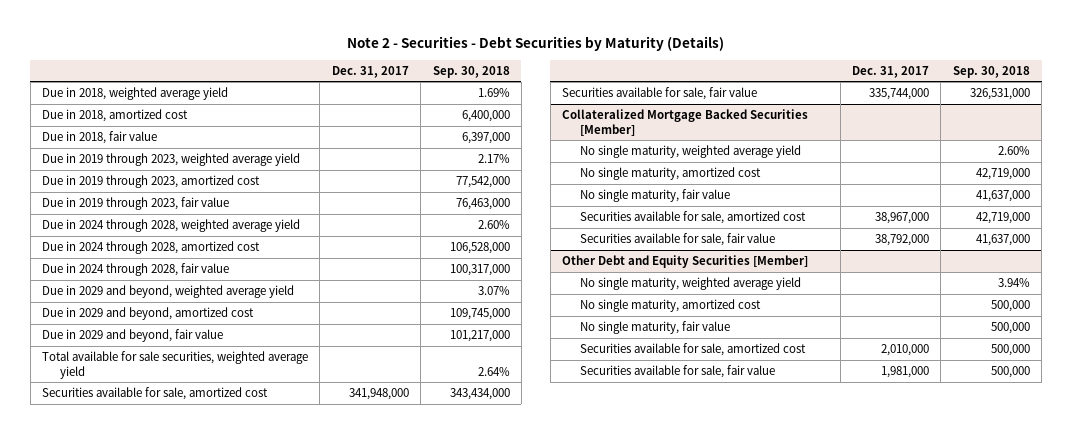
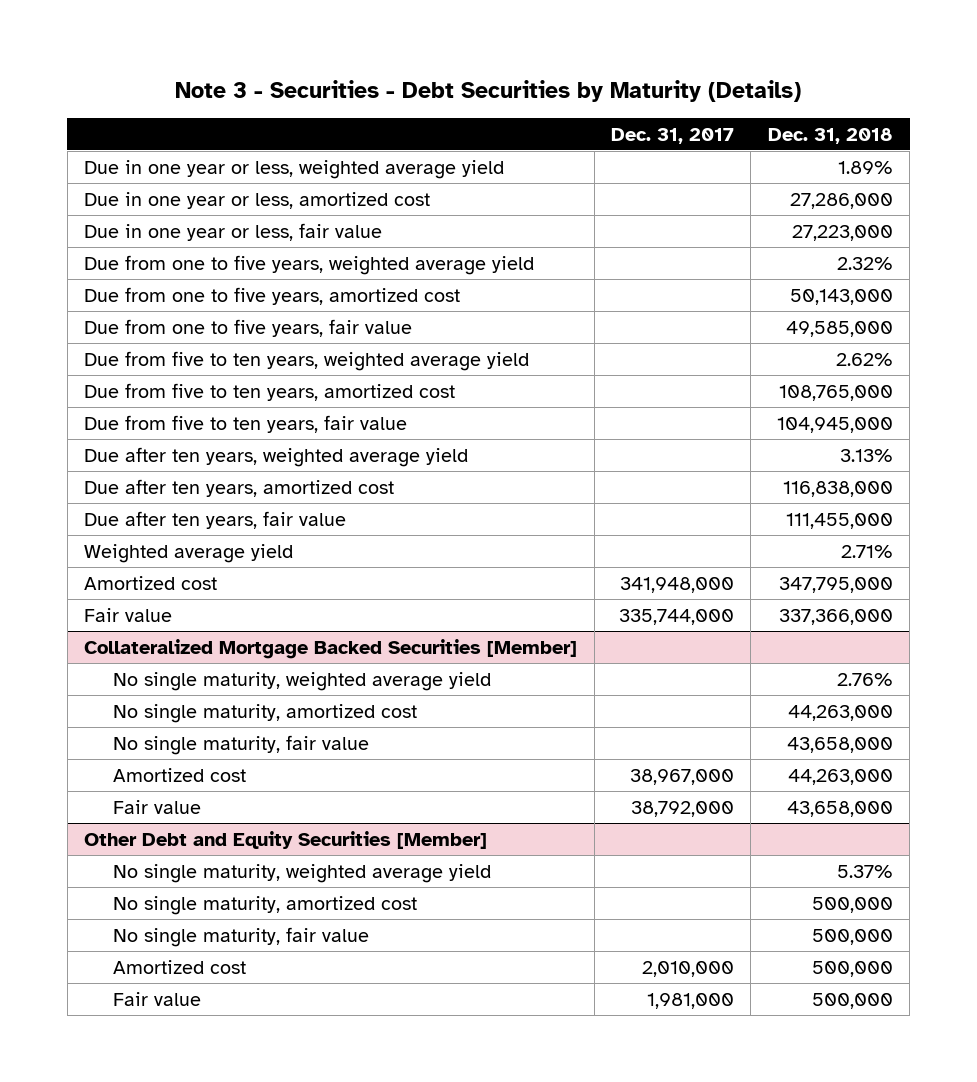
- Note 2 - Securities - Debt Securities by Maturity (Details)
+ Note 3 - Securities - Debt Securities by Maturity (Details)
- | Dec. 31, 2017 | Sep. 30, 2018
+ | Dec. 31, 2017 | Dec. 31, 2018
- Due in 2018, weighted average yield | | 1.69%
- Due in 2018, amortized cost | | 6,400,000
- Due in 2018, fair value | | 6,397,000
- Due in 2019 through 2023, weighted average yield | | 2.17%
- Due in 2019 through 2023, amortized cost | | 77,542,000
- Due in 2019 through 2023, fair value | | 76,463,000
- Due in 2024 through 2028, weighted average yield | | 2.60%
- Due in 2024 through 2028, amortized cost | | 106,528,000
- Due in 2024 through 2028, fair value | | 100,317,000
- Due in 2029 and beyond, weighted average yield | | 3.07%
- Due in 2029 and beyond, amortized cost | | 109,745,000
- Due in 2029 and beyond, fair value | | 101,217,000
- Total available for sale securities, weighted average yield | | 2.64%
- Securities available for sale, amortized cost | 341,948,000 | 343,434,000
- Securities available for sale, fair value | 335,744,000 | 326,531,000
+ Due in one year or less, weighted average yield | | 1.89%
+ Due in one year or less, amortized cost | | 27,286,000
+ Due in one year or less, fair value | | 27,223,000
+ Due from one to five years, weighted average yield | | 2.32%
+ Due from one to five years, amortized cost | | 50,143,000
+ Due from one to five years, fair value | | 49,585,000
+ Due from five to ten years, weighted average yield | | 2.62%
+ Due from five to ten years, amortized cost | | 108,765,000
+ Due from five to ten years, fair value | | 104,945,000
+ Due after ten years, weighted average yield | | 3.13%
+ Due after ten years, amortized cost | | 116,838,000
+ Due after ten years, fair value | | 111,455,000
+ Weighted average yield | | 2.71%
+ Amortized cost | 341,948,000 | 347,795,000
+ Fair value | 335,744,000 | 337,366,000
@ Collateralized Mortgage Backed Securities [Member]
- Securities available for sale, amortized cost | 38,967,000 | 42,719,000
- Securities available for sale, fair value | 38,792,000 | 41,637,000
+ Amortized cost | 38,967,000 | 44,263,000
+ Fair value | 38,792,000 | 43,658,000
@ Other Debt and Equity Securities [Member]
- Securities available for sale, amortized cost | 2,010,000 | 500,000
- Securities available for sale, fair value | 1,981,000 | 500,000
+ Amortized cost | 2,010,000 | 500,000
+ Fair value | 1,981,000 | 500,000

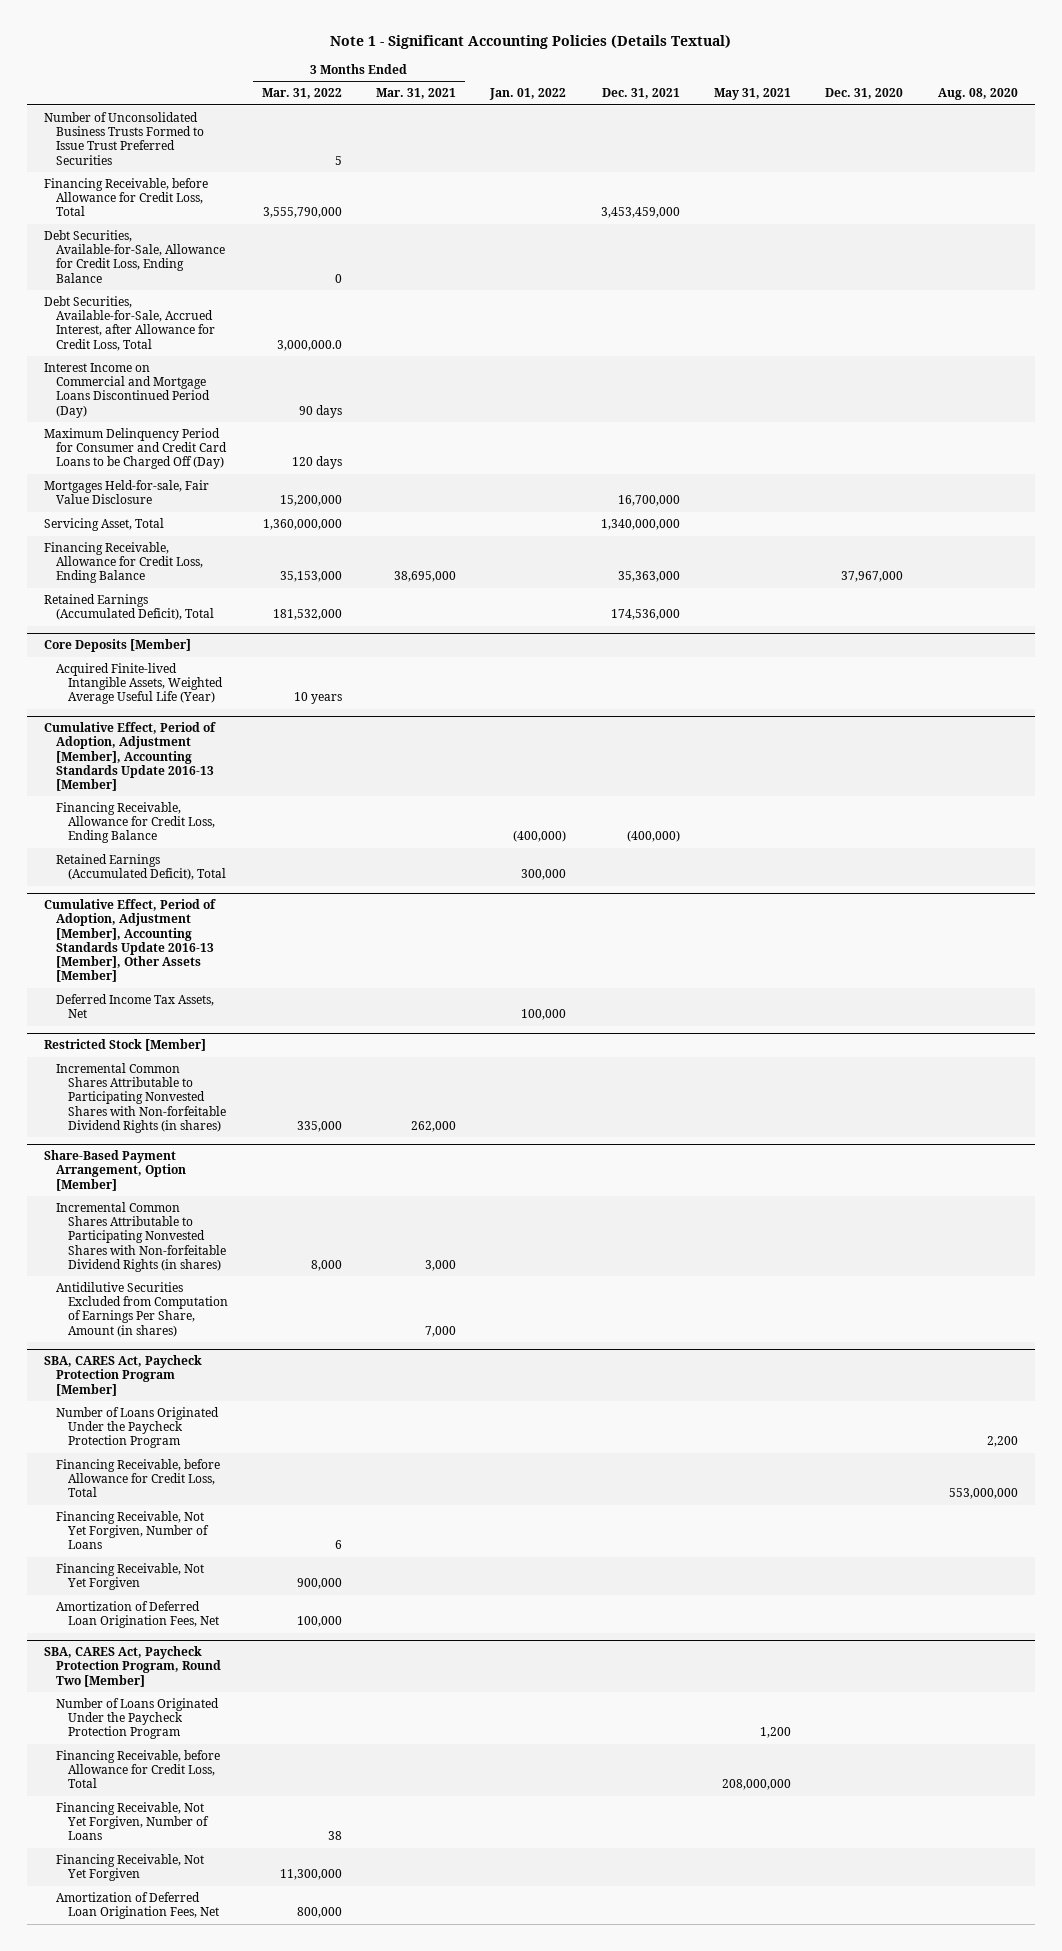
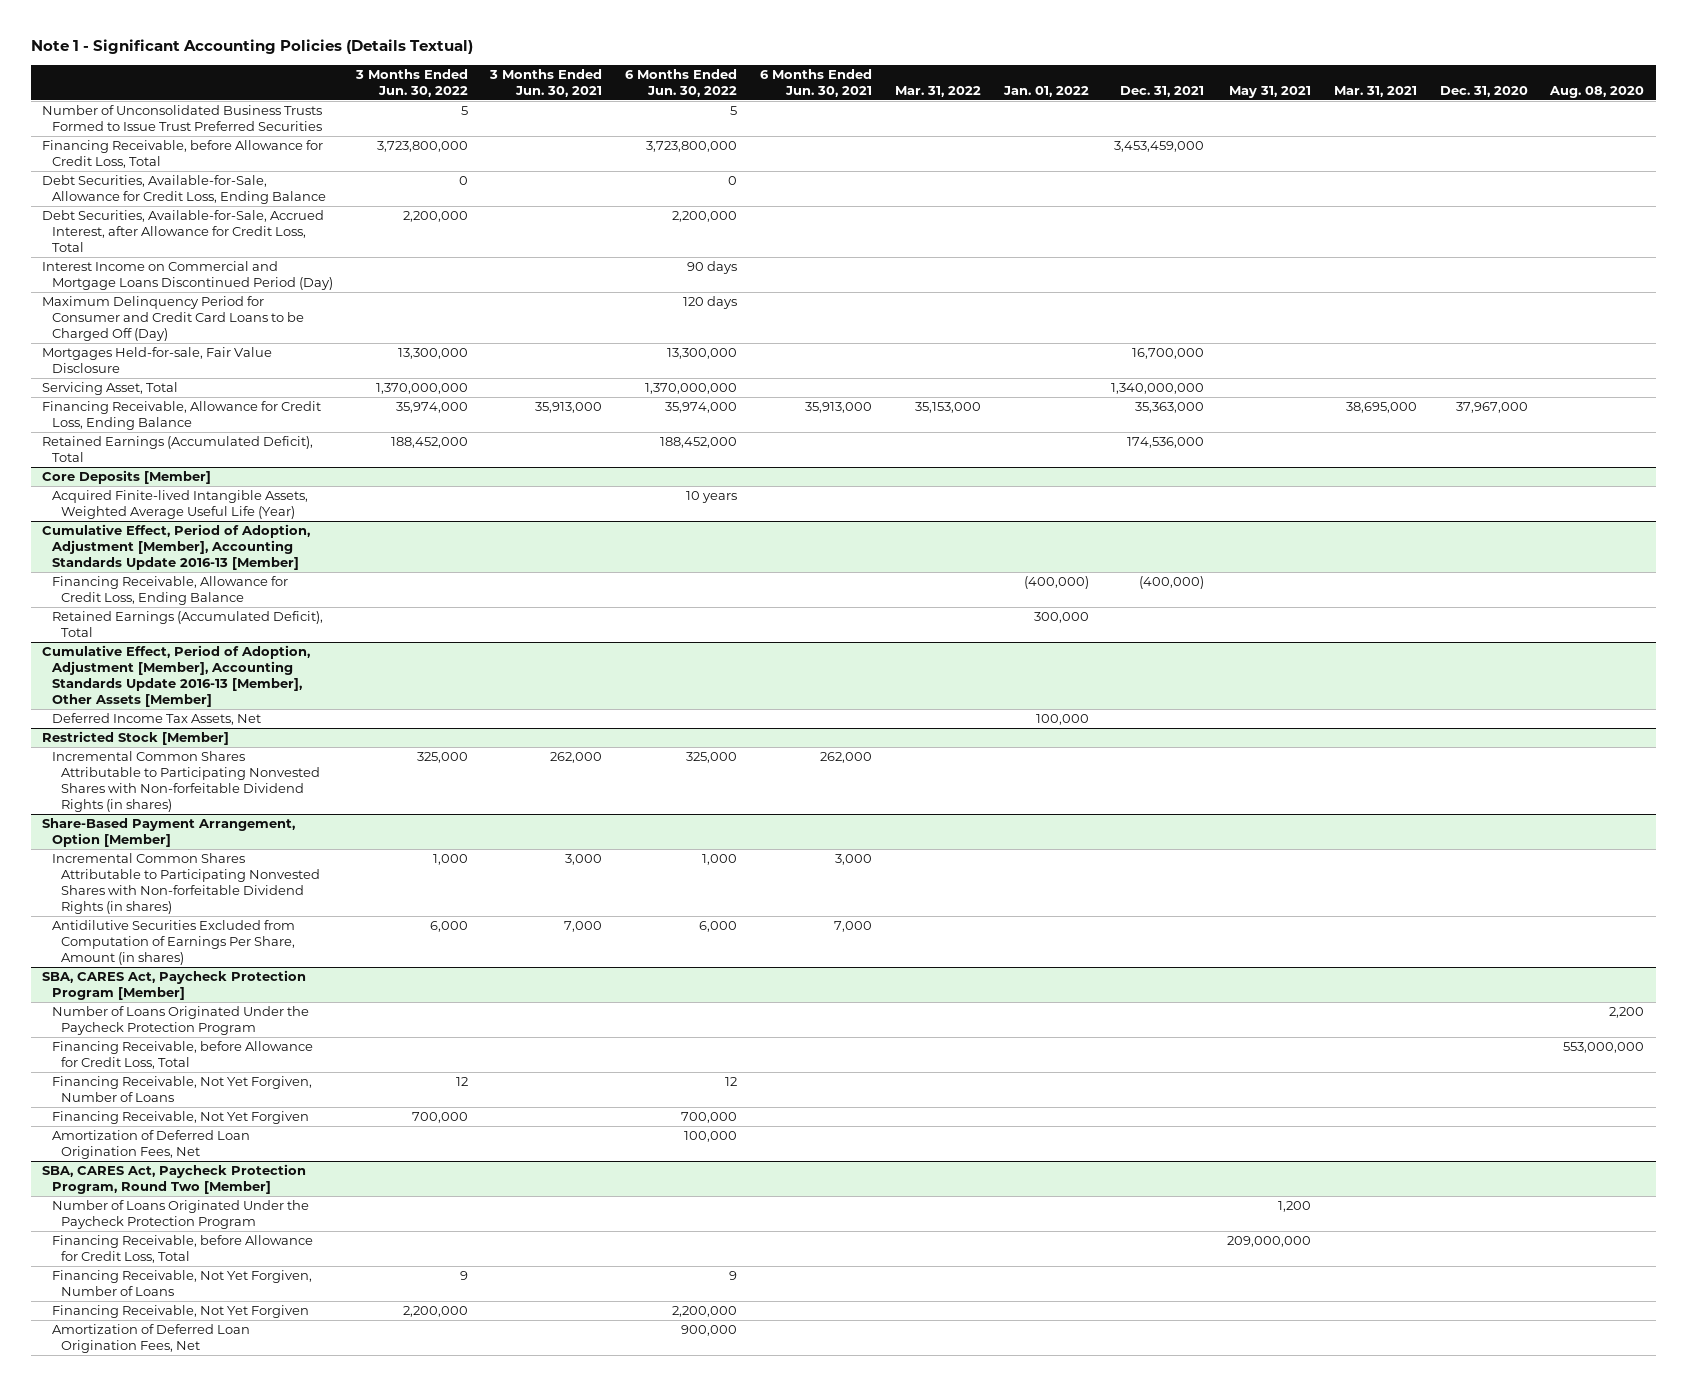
- | 3 Months Ended Mar. 31, 2022 | 3 Months Ended Mar. 31, 2021 | Jan. 01, 2022 | Dec. 31, 2021 | May 31, 2021 | Dec. 31, 2020 | Aug. 08, 2020
+ | 3 Months Ended Jun. 30, 2022 | 3 Months Ended Jun. 30, 2021 | 6 Months Ended Jun. 30, 2022 | 6 Months Ended Jun. 30, 2021 | Mar. 31, 2022 | Jan. 01, 2022 | Dec. 31, 2021 | May 31, 2021 | Mar. 31, 2021 | Dec. 31, 2020 | Aug. 08, 2020
@ SBA, CARES Act, Paycheck Protection Program, Round Two [Member]
- Financing Receivable, before Allowance for Credit Loss, Total | | | | | 208,000,000 | |
+ Financing Receivable, before Allowance for Credit Loss, Total | | | | | | | | 209,000,000 | | |

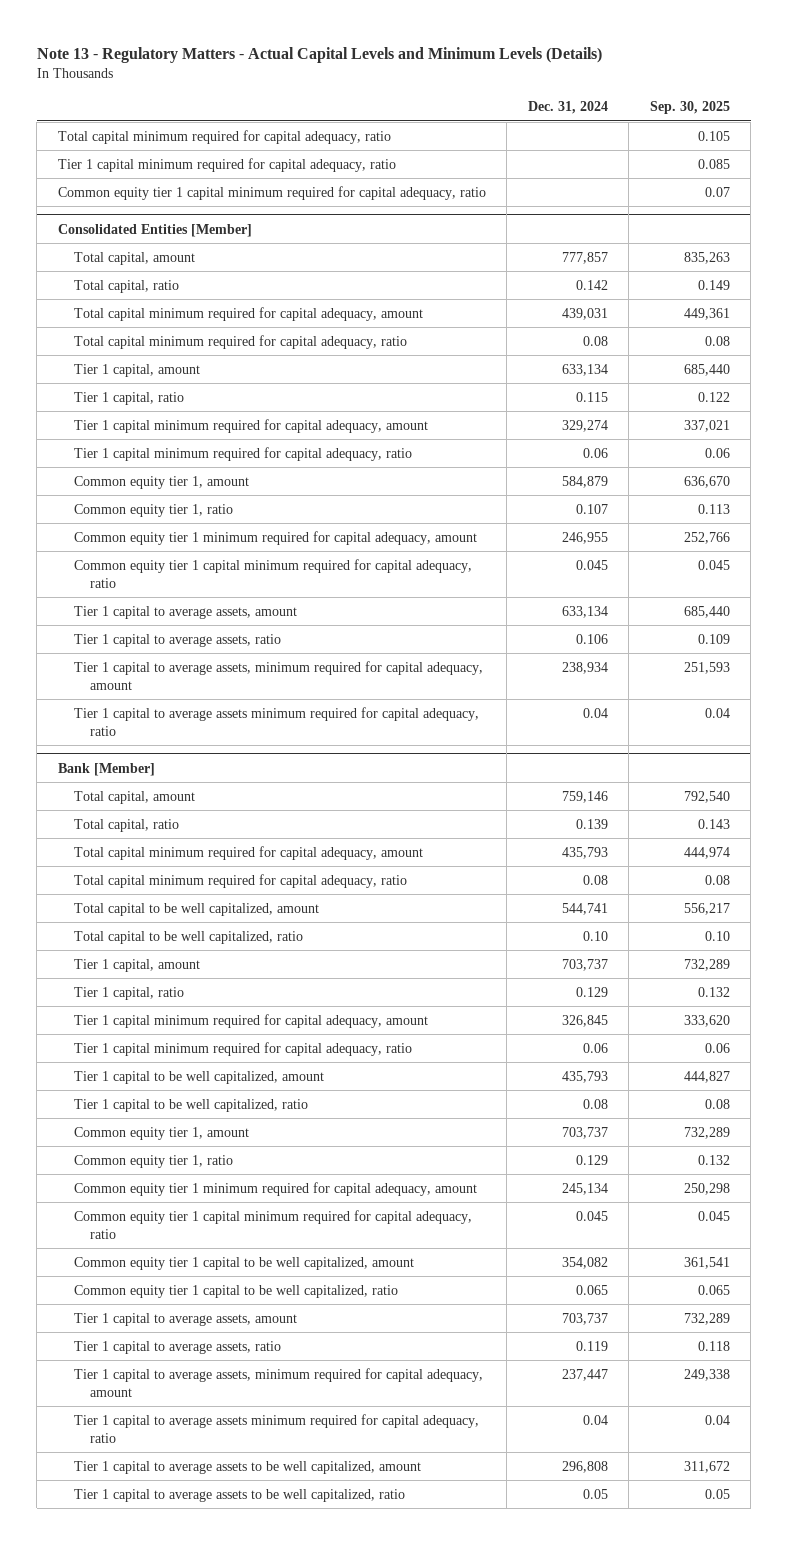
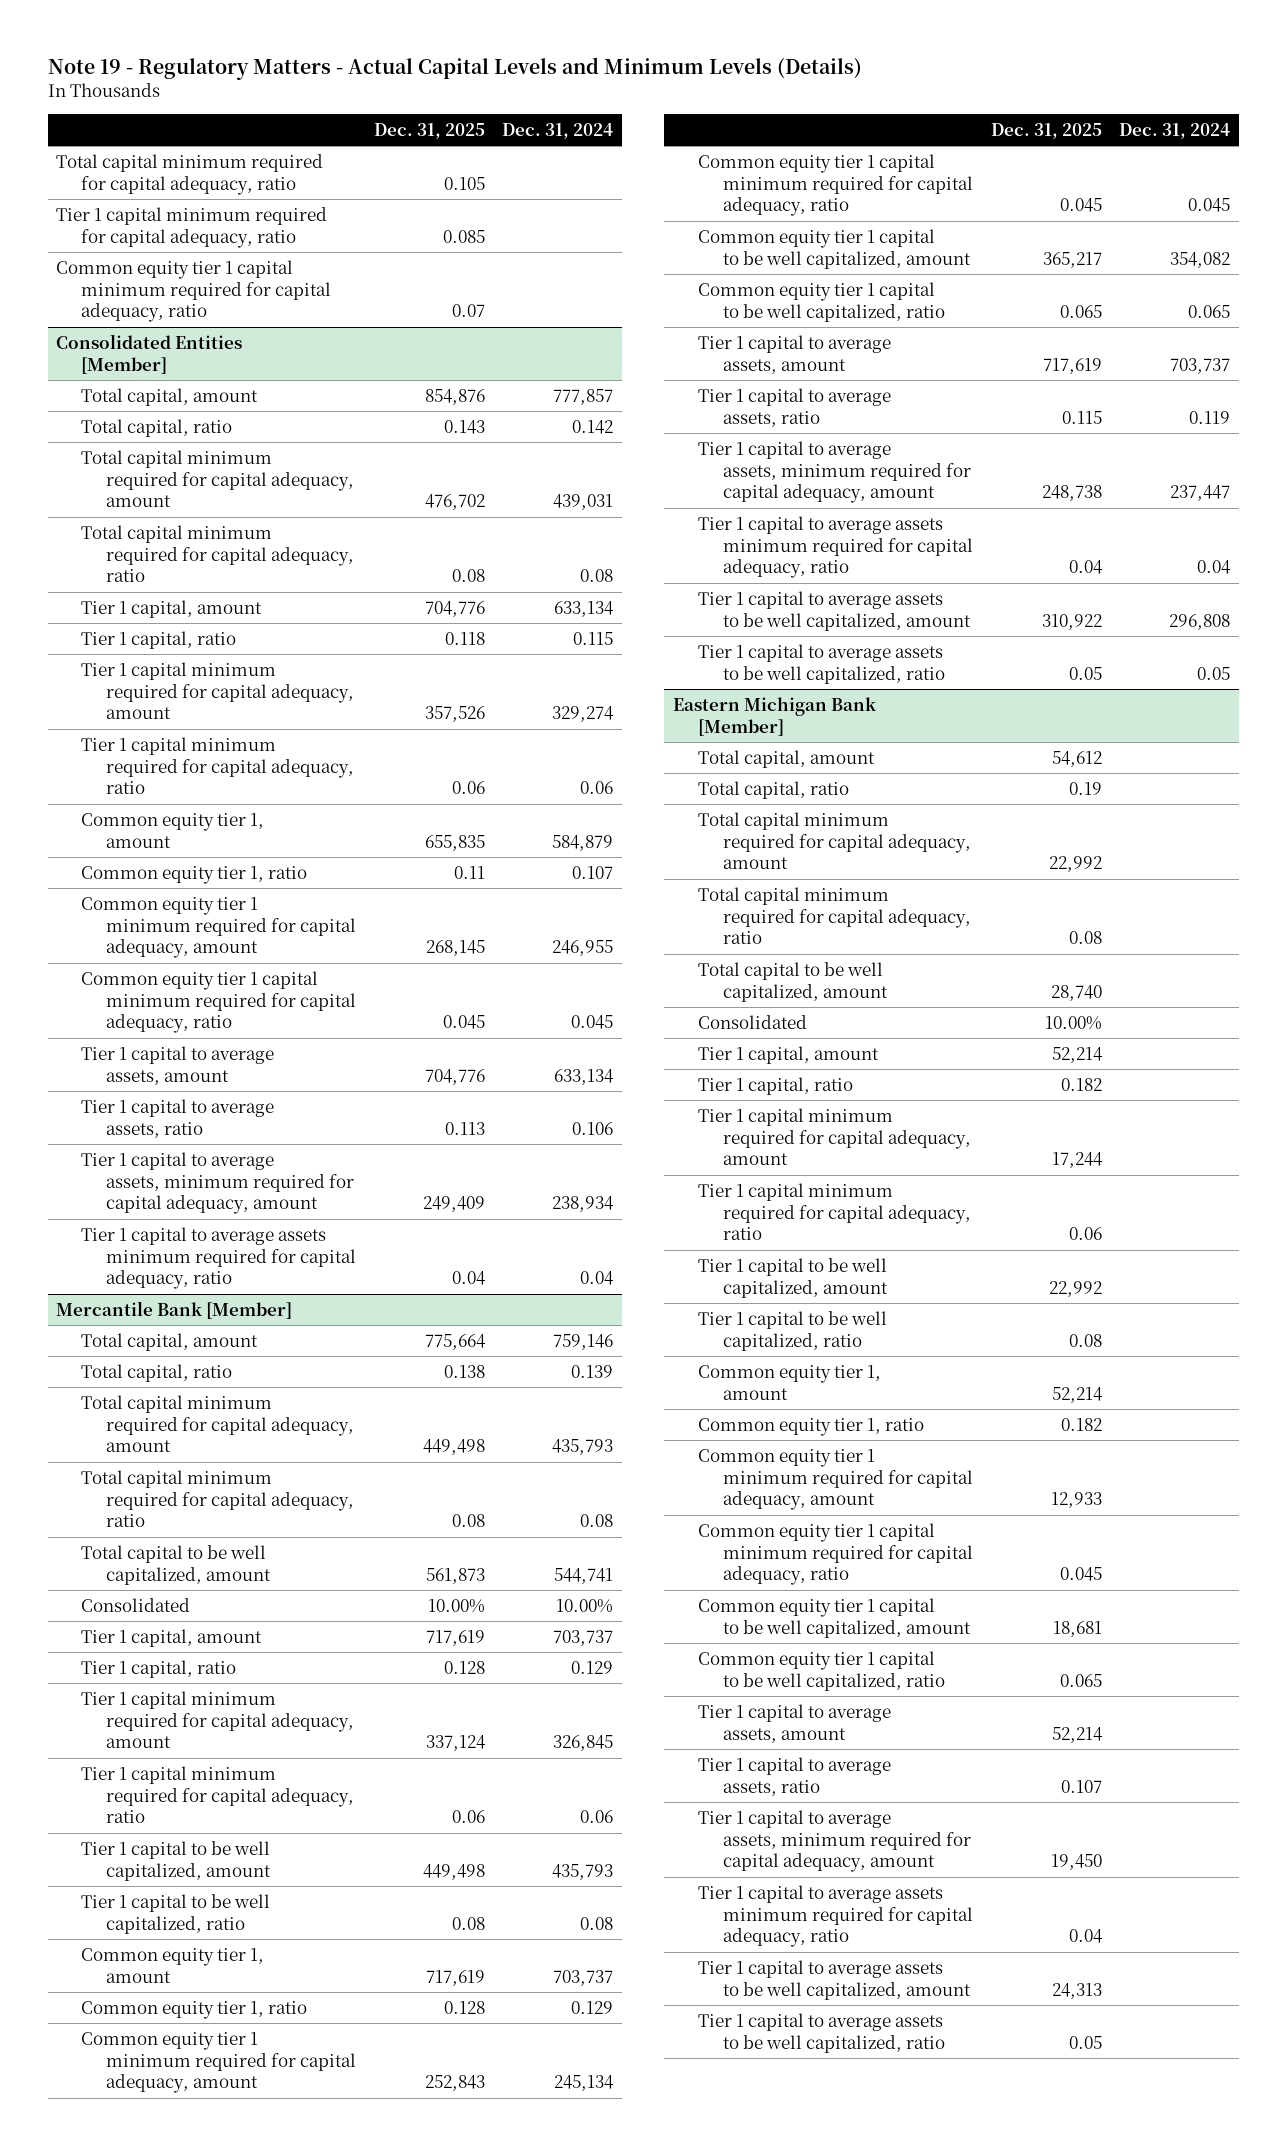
- Note 13 - Regulatory Matters - Actual Capital Levels and Minimum Levels (Details)
+ Note 19 - Regulatory Matters - Actual Capital Levels and Minimum Levels (Details)
- | Dec. 31, 2024 | Sep. 30, 2025
+ | Dec. 31, 2025 | Dec. 31, 2024
- Bank [Member]
+ Mercantile Bank [Member]
- Total capital to be well capitalized, ratio | 0.10 | 0.10
+ Consolidated | 10.00% | 10.00%
+ Eastern Michigan Bank [Member]
+ Total capital, amount | 54,612 |
+ Total capital, ratio | 0.19 |
+ Total capital minimum required for capital adequacy, amount | 22,992 |
+ Total capital minimum required for capital adequacy, ratio | 0.08 |
+ Total capital to be well capitalized, amount | 28,740 |
+ Consolidated | 10.00% |
+ Tier 1 capital, amount | 52,214 |
+ Tier 1 capital, ratio | 0.182 |
+ Tier 1 capital minimum required for capital adequacy, amount | 17,244 |
+ Tier 1 capital minimum required for capital adequacy, ratio | 0.06 |
+ Tier 1 capital to be well capitalized, amount | 22,992 |
+ Tier 1 capital to be well capitalized, ratio | 0.08 |
+ Common equity tier 1, amount | 52,214 |
+ Common equity tier 1, ratio | 0.182 |
+ Common equity tier 1 minimum required for capital adequacy, amount | 12,933 |
+ Common equity tier 1 capital minimum required for capital adequacy, ratio | 0.045 |
+ Common equity tier 1 capital to be well capitalized, amount | 18,681 |
+ Common equity tier 1 capital to be well capitalized, ratio | 0.065 |
+ Tier 1 capital to average assets, amount | 52,214 |
+ Tier 1 capital to average assets, ratio | 0.107 |
+ Tier 1 capital to average assets, minimum required for capital adequacy, amount | 19,450 |
+ Tier 1 capital to average assets minimum required for capital adequacy, ratio | 0.04 |
+ Tier 1 capital to average assets to be well capitalized, amount | 24,313 |
+ Tier 1 capital to average assets to be well capitalized, ratio | 0.05 |

